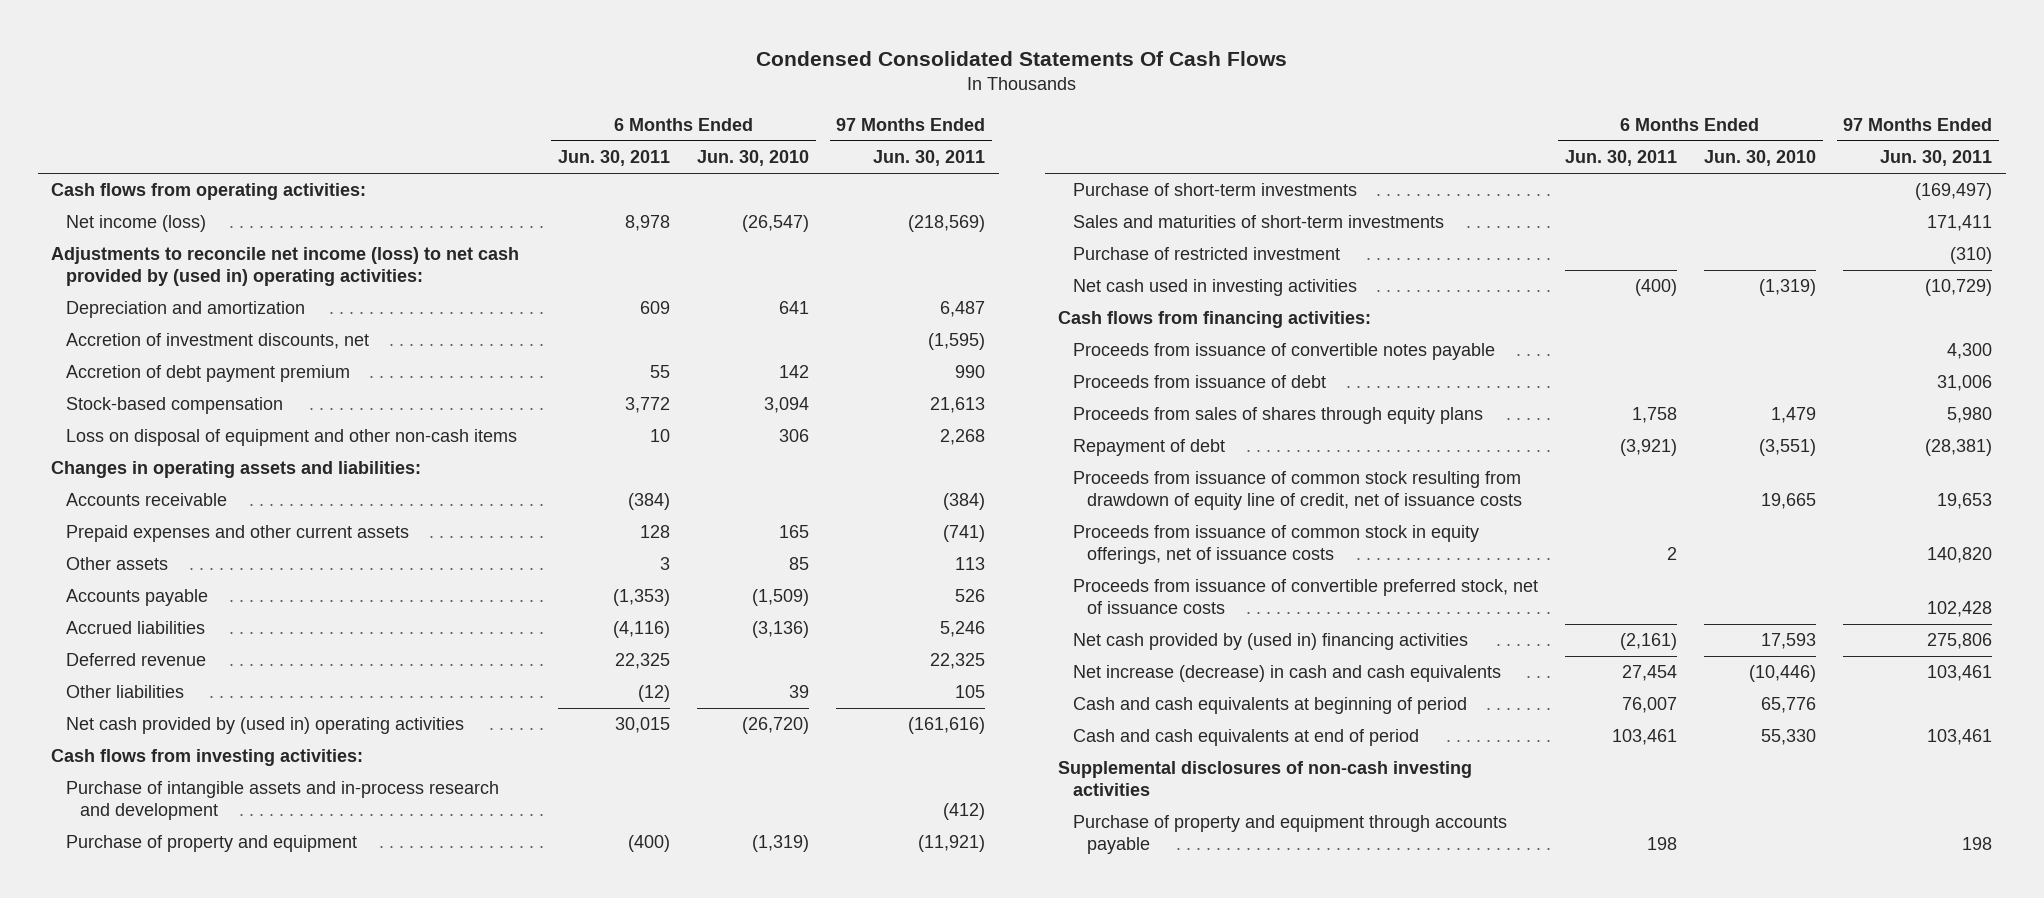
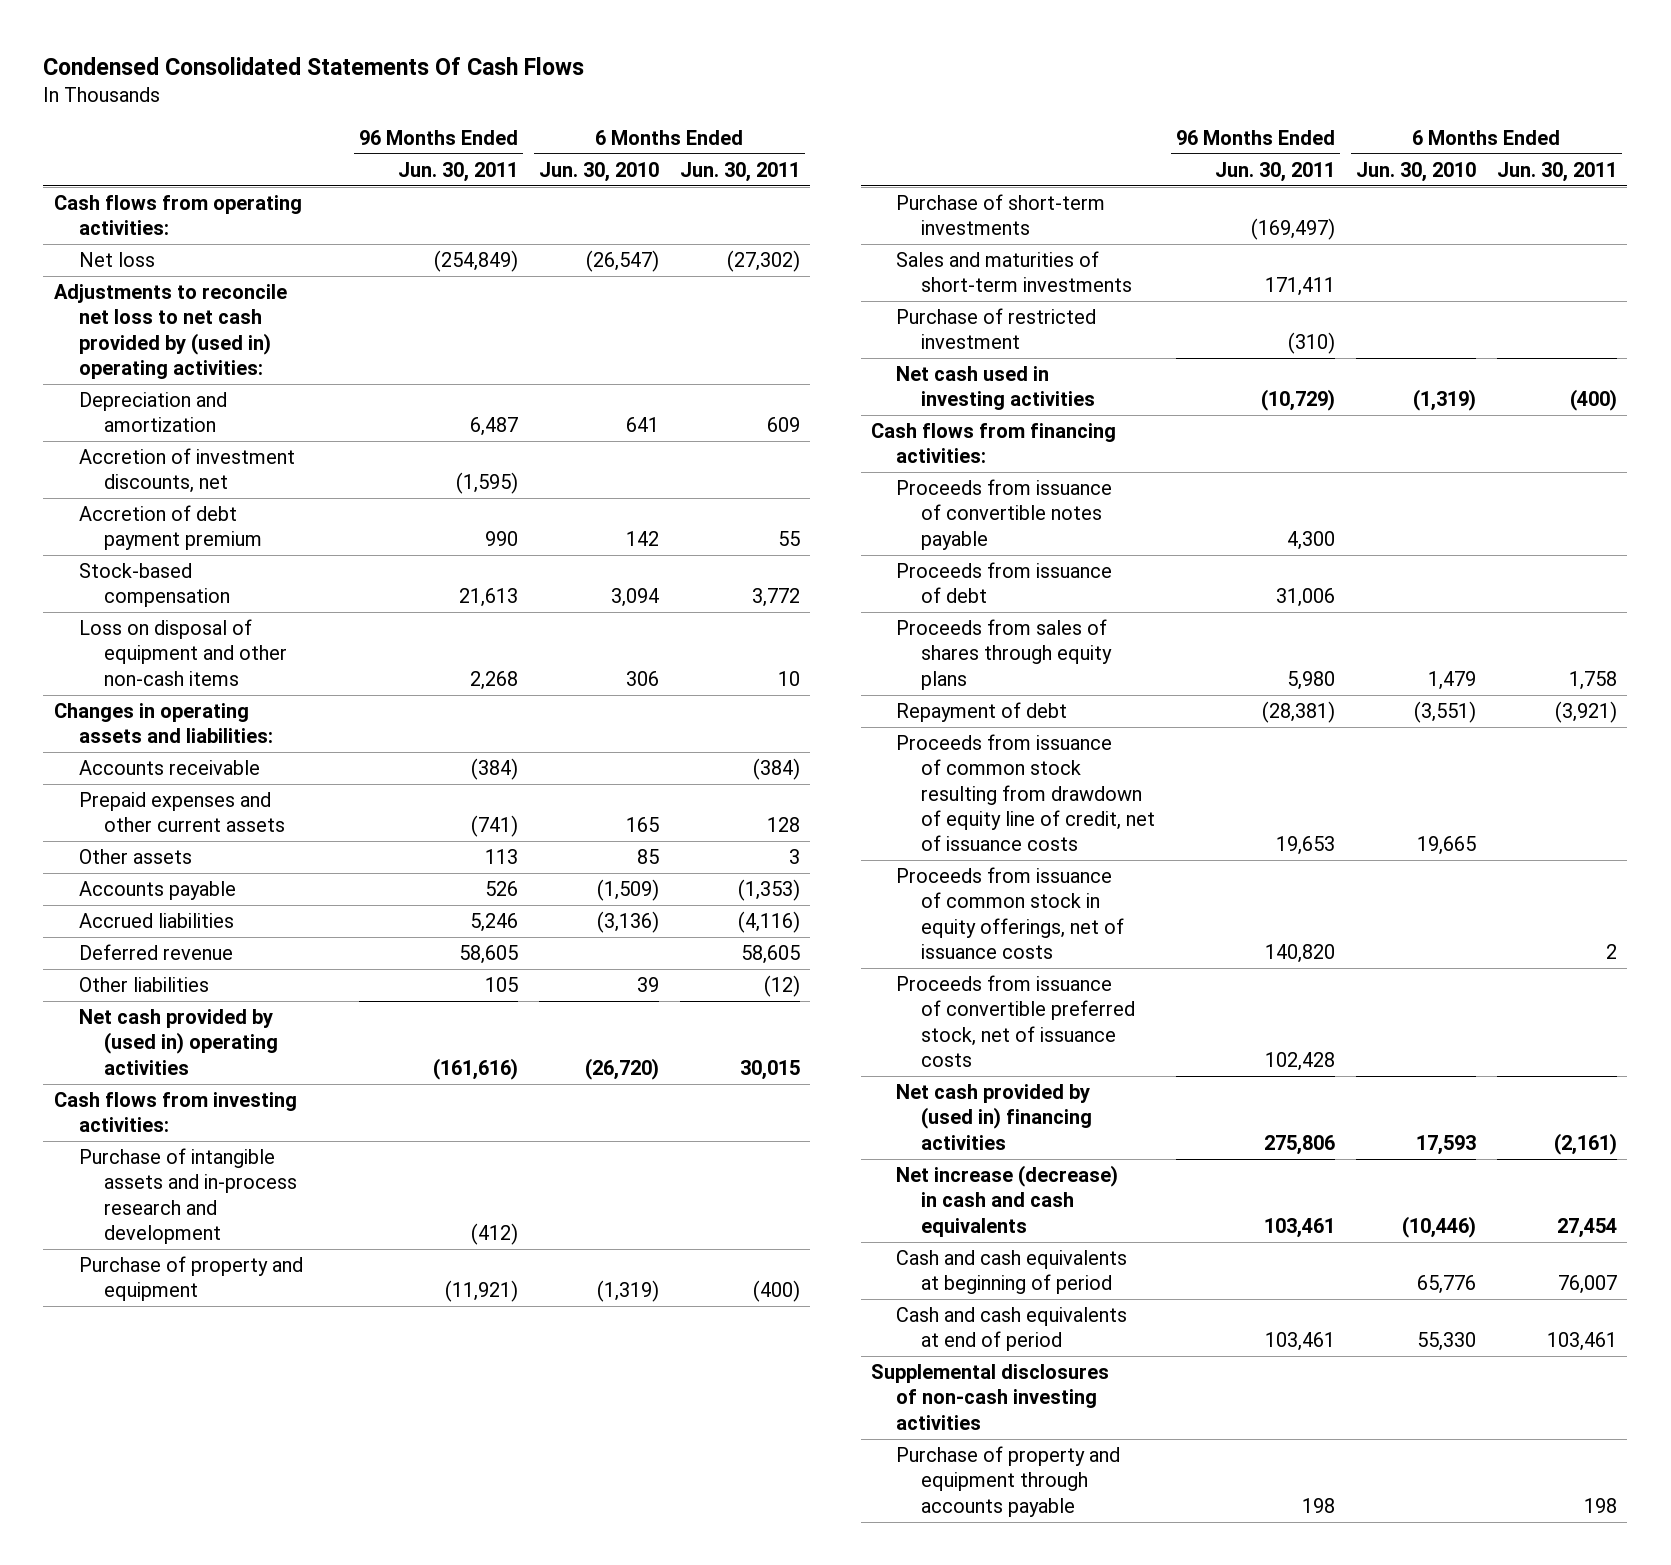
- | 6 Months Ended Jun. 30, 2011 | 6 Months Ended Jun. 30, 2010 | 97 Months Ended Jun. 30, 2011
+ | 96 Months Ended Jun. 30, 2011 | 6 Months Ended Jun. 30, 2010 | 6 Months Ended Jun. 30, 2011
- Net income (loss) | 8,978 | (26,547) | (218,569)
- Adjustments to reconcile net income (loss) to net cash provided by (used in) operating activities:
+ Net loss | (254,849) | (26,547) | (27,302)
+ Adjustments to reconcile net loss to net cash provided by (used in) operating activities:
- Deferred revenue | 22,325 | | 22,325
+ Deferred revenue | 58,605 | | 58,605

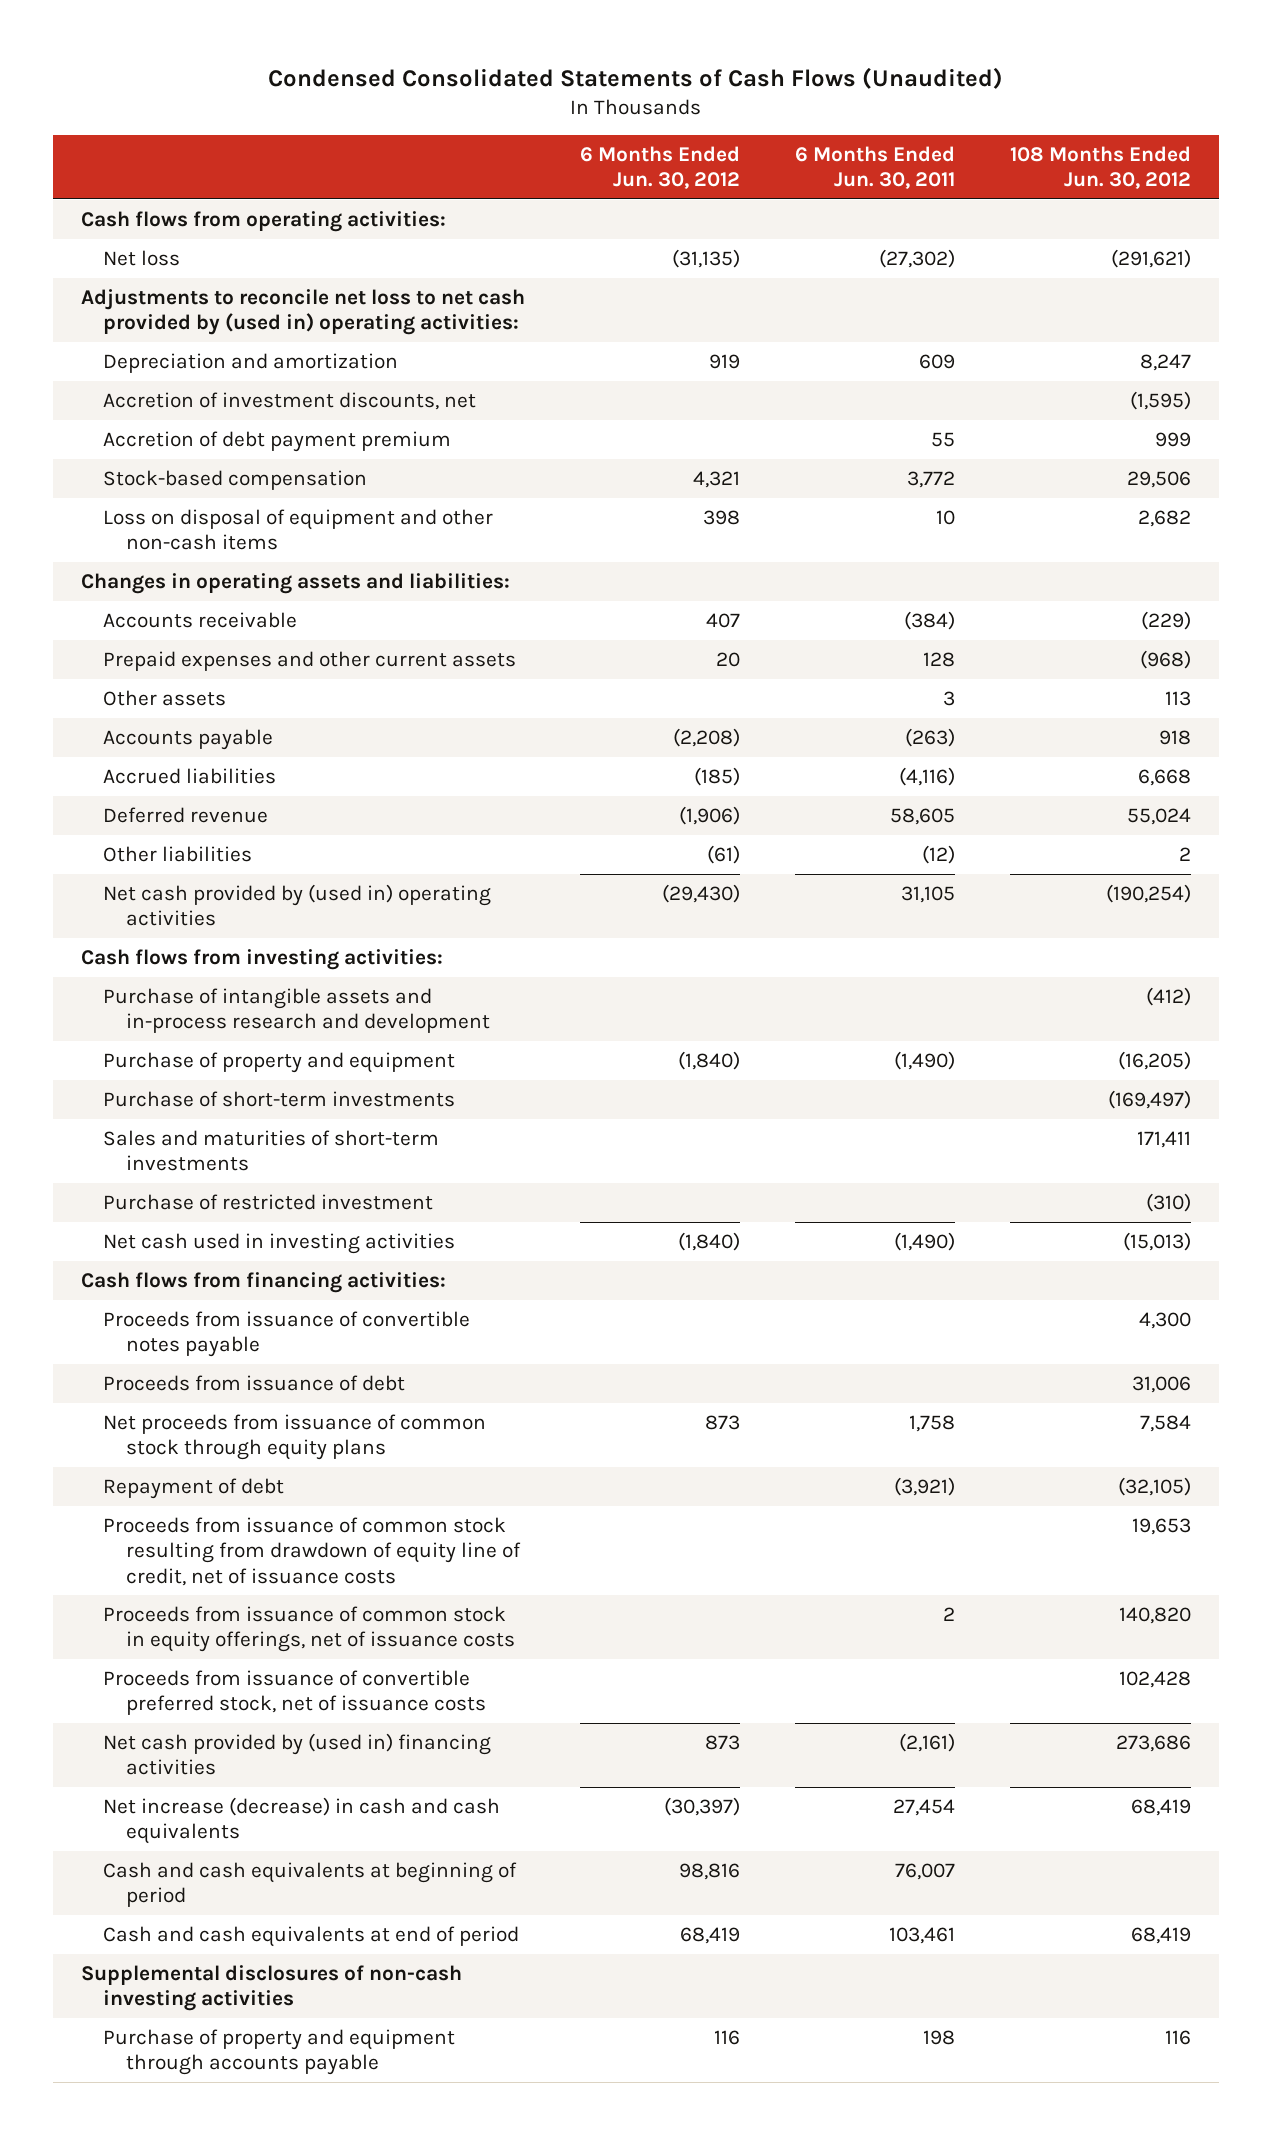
- Condensed Consolidated Statements Of Cash Flows
+ Condensed Consolidated Statements of Cash Flows (Unaudited)
- | 96 Months Ended Jun. 30, 2011 | 6 Months Ended Jun. 30, 2010 | 6 Months Ended Jun. 30, 2011
+ | 6 Months Ended Jun. 30, 2012 | 6 Months Ended Jun. 30, 2011 | 108 Months Ended Jun. 30, 2012
- Accounts payable | 526 | (1,509) | (1,353)
+ Accounts payable | (2,208) | (263) | 918
- Net cash provided by (used in) operating activities | (161,616) | (26,720) | 30,015
+ Net cash provided by (used in) operating activities | (29,430) | 31,105 | (190,254)
- Purchase of property and equipment | (11,921) | (1,319) | (400)
+ Purchase of property and equipment | (1,840) | (1,490) | (16,205)
- Net cash used in investing activities | (10,729) | (1,319) | (400)
+ Net cash used in investing activities | (1,840) | (1,490) | (15,013)
- Proceeds from sales of shares through equity plans | 5,980 | 1,479 | 1,758
+ Net proceeds from issuance of common stock through equity plans | 873 | 1,758 | 7,584

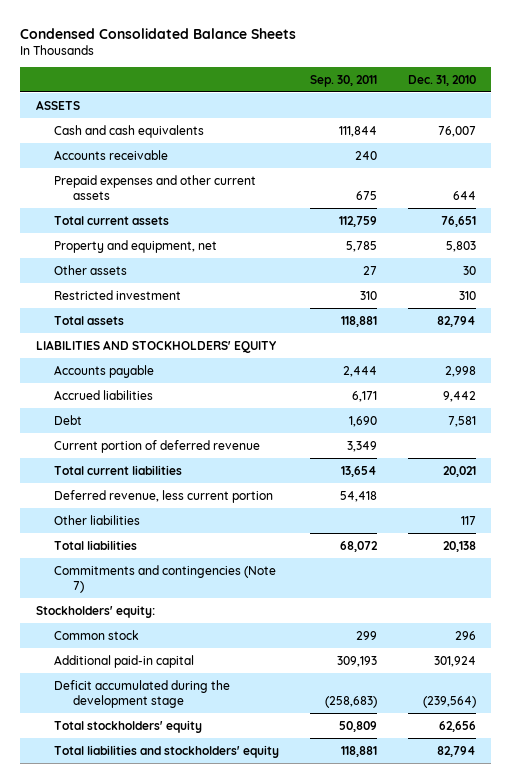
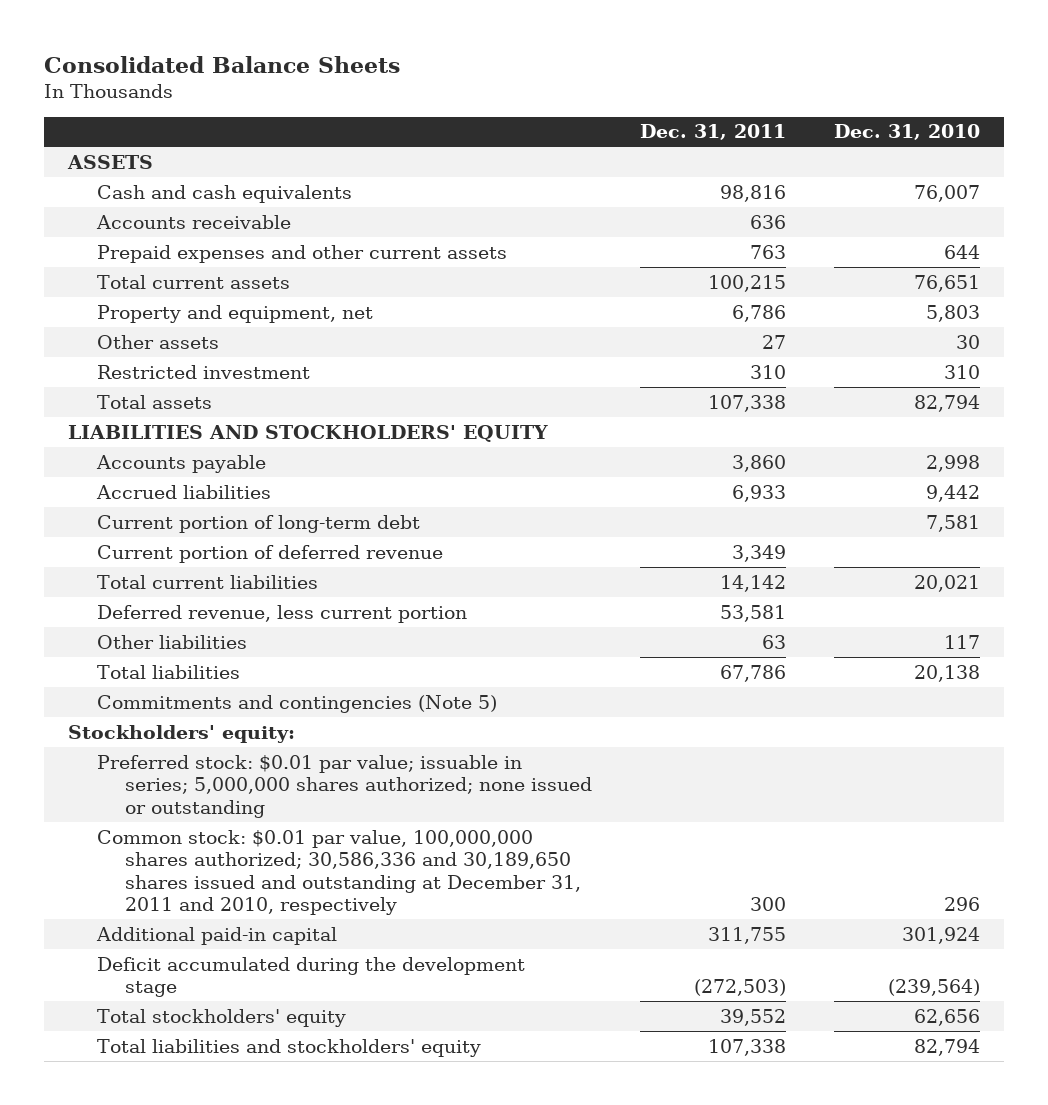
- Condensed Consolidated Balance Sheets
+ Consolidated Balance Sheets
- | Sep. 30, 2011 | Dec. 31, 2010
+ | Dec. 31, 2011 | Dec. 31, 2010
- Debt | 1,690 | 7,581
+ Current portion of long-term debt | | 7,581
- Commitments and contingencies (Note 7)
+ Commitments and contingencies (Note 5)
- Common stock | 299 | 296
+ Preferred stock: $0.01 par value; issuable in series; 5,000,000 shares authorized; none issued or outstanding
+ Common stock: $0.01 par value, 100,000,000 shares authorized; 30,586,336 and 30,189,650 shares issued and outstanding at December 31, 2011 and 2010, respectively | 300 | 296

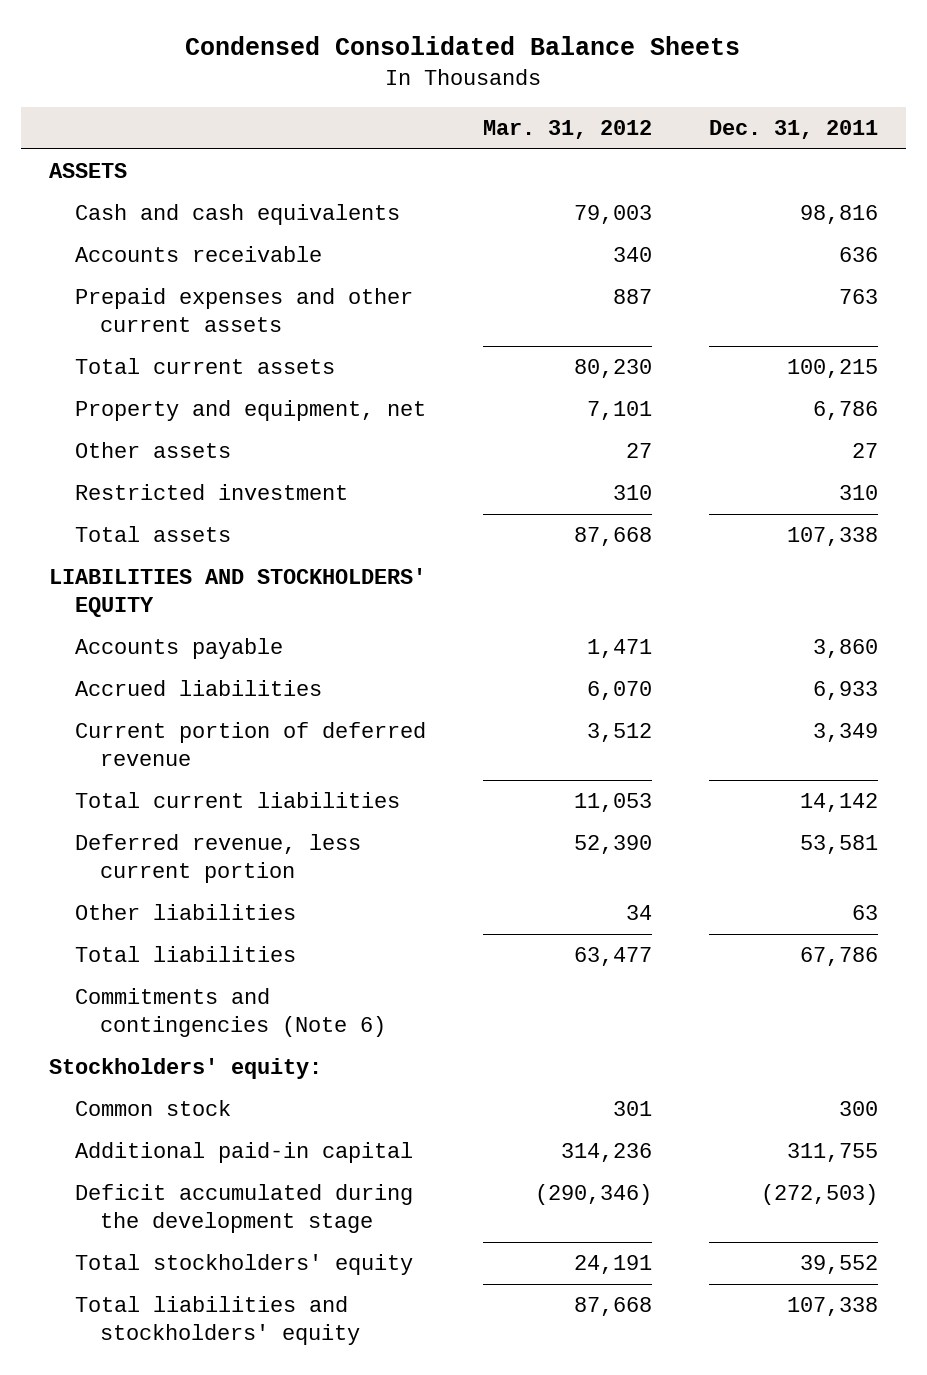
- Consolidated Balance Sheets
+ Condensed Consolidated Balance Sheets
- | Dec. 31, 2011 | Dec. 31, 2010
+ | Mar. 31, 2012 | Dec. 31, 2011
- Current portion of long-term debt | | 7,581
- Commitments and contingencies (Note 5)
+ Commitments and contingencies (Note 6)
- Preferred stock: $0.01 par value; issuable in series; 5,000,000 shares authorized; none issued or outstanding
- Common stock: $0.01 par value, 100,000,000 shares authorized; 30,586,336 and 30,189,650 shares issued and outstanding at December 31, 2011 and 2010, respectively | 300 | 296
+ Common stock | 301 | 300

